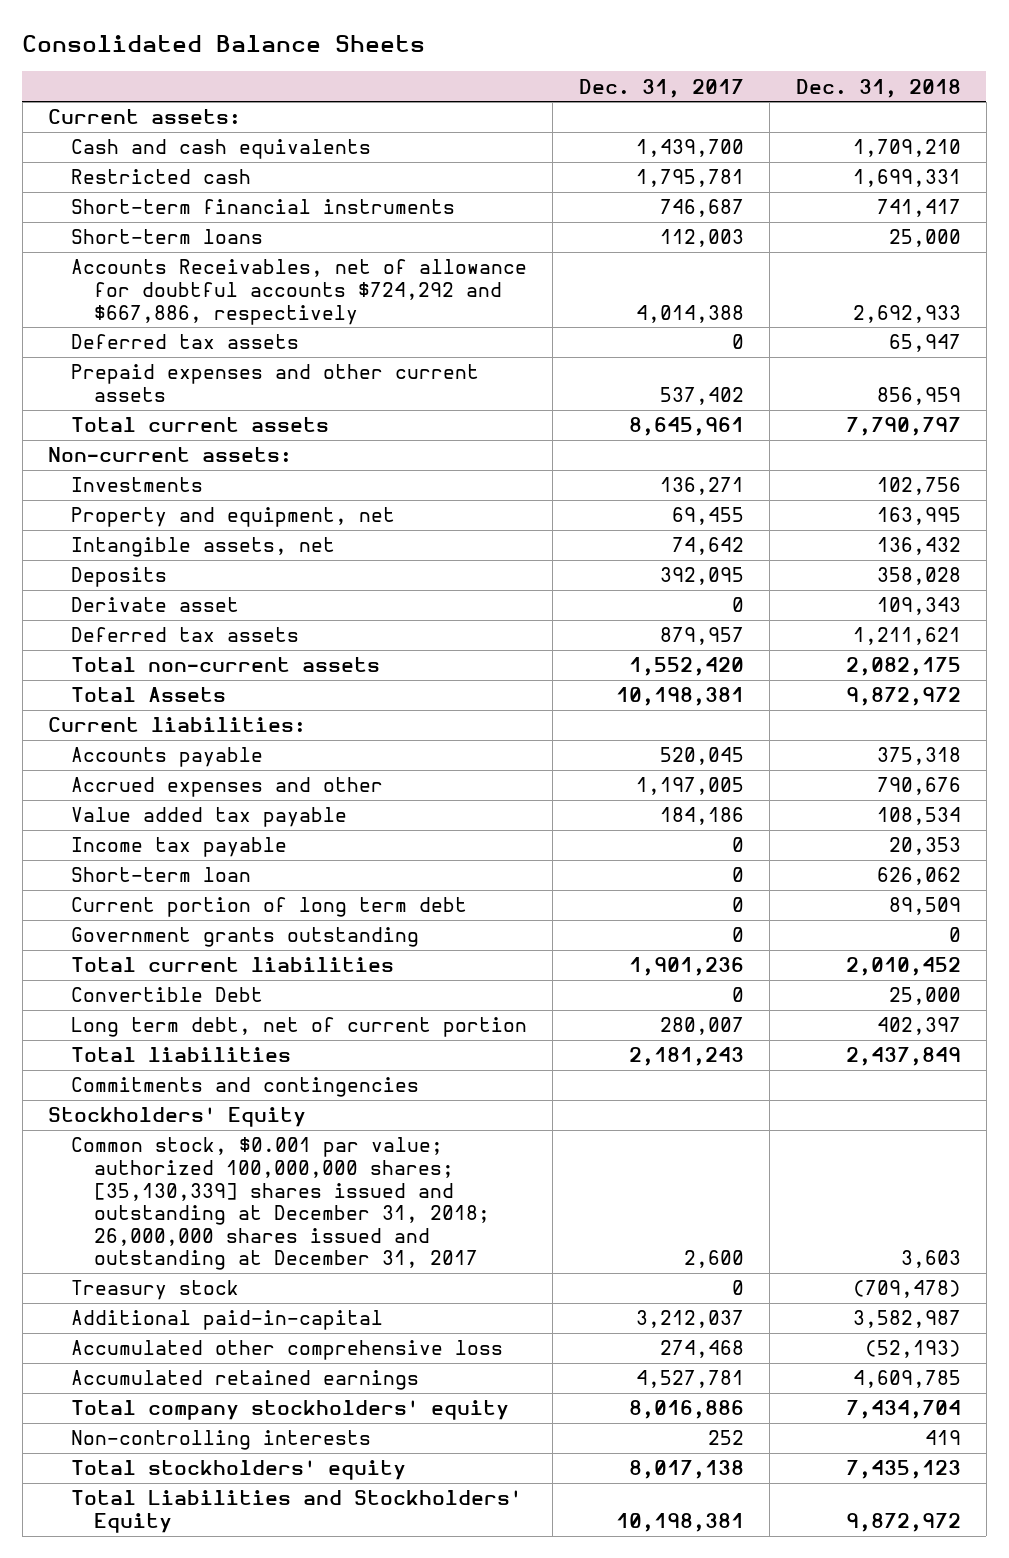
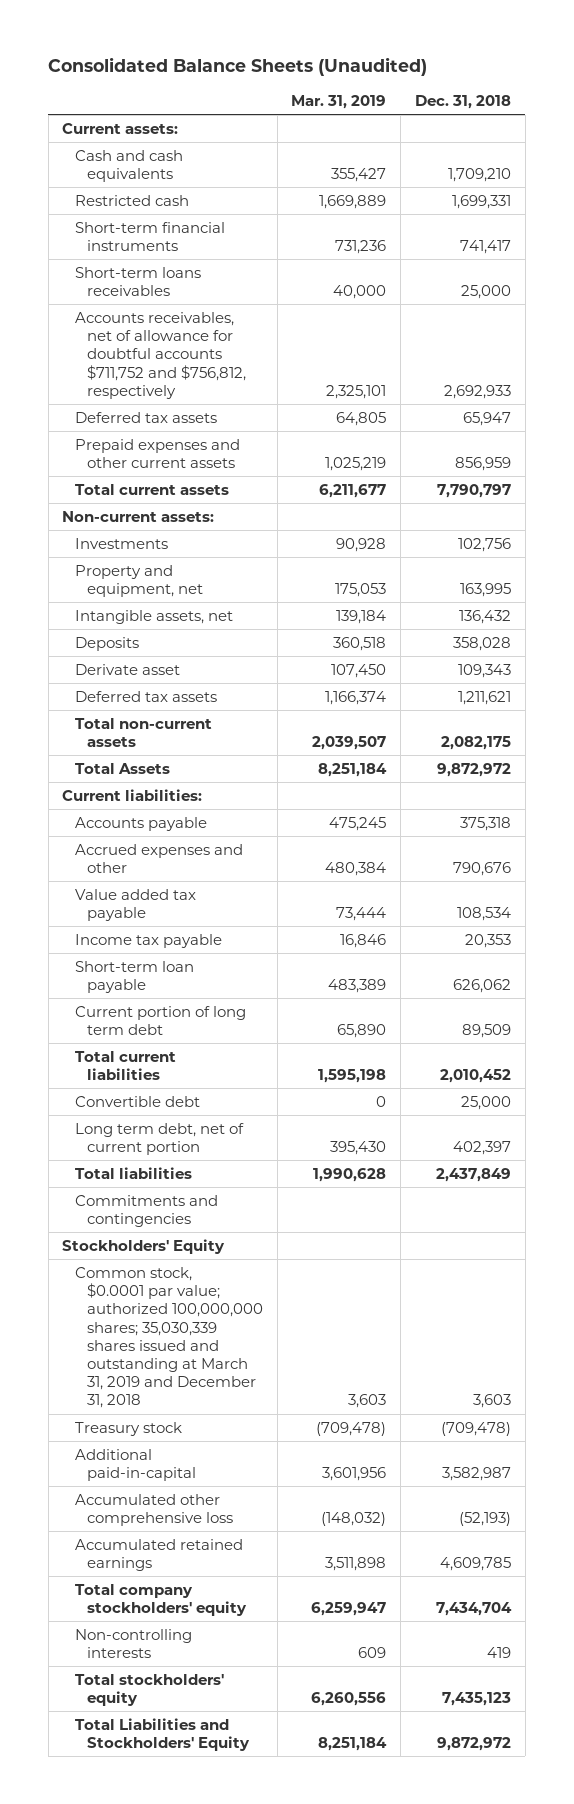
- Consolidated Balance Sheets
+ Consolidated Balance Sheets (Unaudited)
- | Dec. 31, 2017 | Dec. 31, 2018
+ | Mar. 31, 2019 | Dec. 31, 2018
- Short-term loans | 112,003 | 25,000
- Accounts Receivables, net of allowance for doubtful accounts $724,292 and $667,886, respectively | 4,014,388 | 2,692,933
+ Short-term loans receivables | 40,000 | 25,000
+ Accounts receivables, net of allowance for doubtful accounts $711,752 and $756,812, respectively | 2,325,101 | 2,692,933
- Short-term loan | 0 | 626,062
+ Short-term loan payable | 483,389 | 626,062
- Government grants outstanding | 0 | 0
- Convertible Debt | 0 | 25,000
+ Convertible debt | 0 | 25,000
- Common stock, $0.001 par value; authorized 100,000,000 shares; [35,130,339] shares issued and outstanding at December 31, 2018; 26,000,000 shares issued and outstanding at December 31, 2017 | 2,600 | 3,603
+ Common stock, $0.0001 par value; authorized 100,000,000 shares; 35,030,339 shares issued and outstanding at March 31, 2019 and December 31, 2018 | 3,603 | 3,603

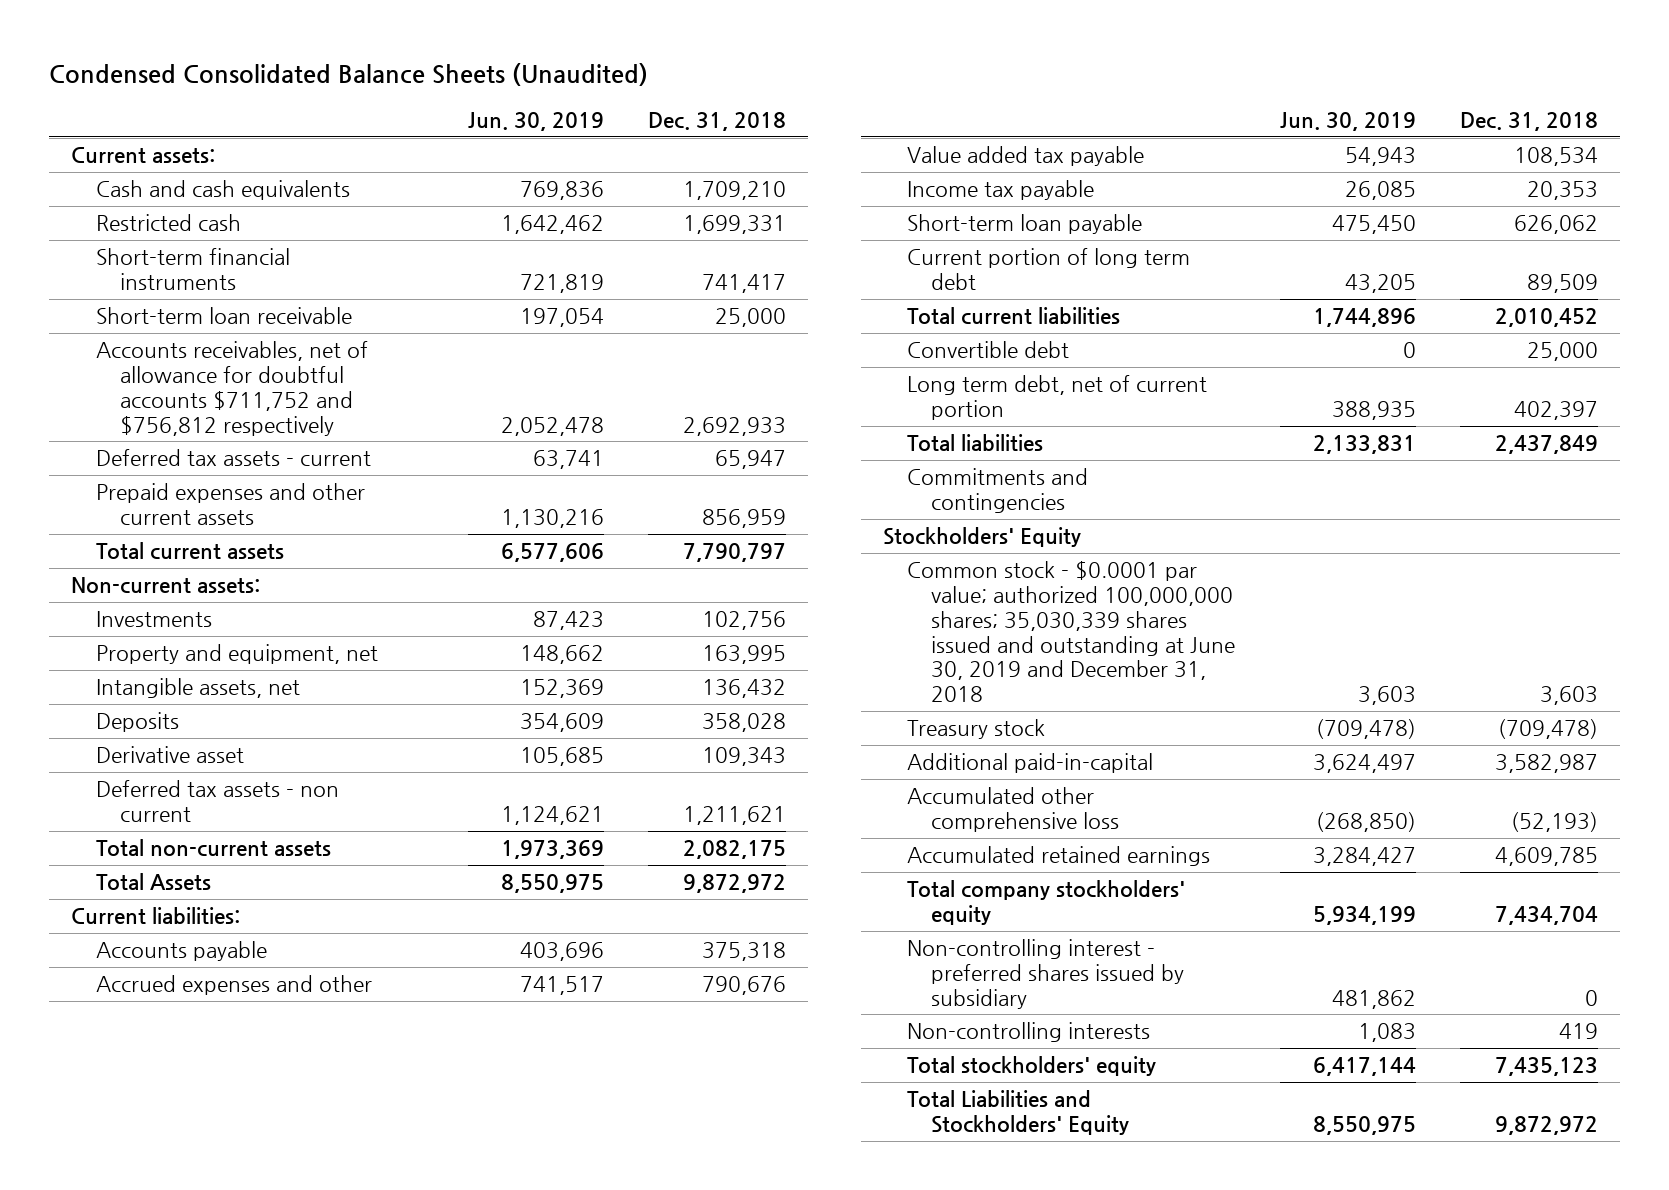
- Consolidated Balance Sheets (Unaudited)
+ Condensed Consolidated Balance Sheets (Unaudited)
- | Mar. 31, 2019 | Dec. 31, 2018
+ | Jun. 30, 2019 | Dec. 31, 2018
- Short-term loans receivables | 40,000 | 25,000
- Accounts receivables, net of allowance for doubtful accounts $711,752 and $756,812, respectively | 2,325,101 | 2,692,933
- Deferred tax assets | 64,805 | 65,947
+ Short-term loan receivable | 197,054 | 25,000
+ Accounts receivables, net of allowance for doubtful accounts $711,752 and $756,812 respectively | 2,052,478 | 2,692,933
+ Deferred tax assets - current | 63,741 | 65,947
- Derivate asset | 107,450 | 109,343
- Deferred tax assets | 1,166,374 | 1,211,621
+ Derivative asset | 105,685 | 109,343
+ Deferred tax assets - non current | 1,124,621 | 1,211,621
- Common stock, $0.0001 par value; authorized 100,000,000 shares; 35,030,339 shares issued and outstanding at March 31, 2019 and December 31, 2018 | 3,603 | 3,603
+ Common stock - $0.0001 par value; authorized 100,000,000 shares; 35,030,339 shares issued and outstanding at June 30, 2019 and December 31, 2018 | 3,603 | 3,603
+ Non-controlling interest - preferred shares issued by subsidiary | 481,862 | 0

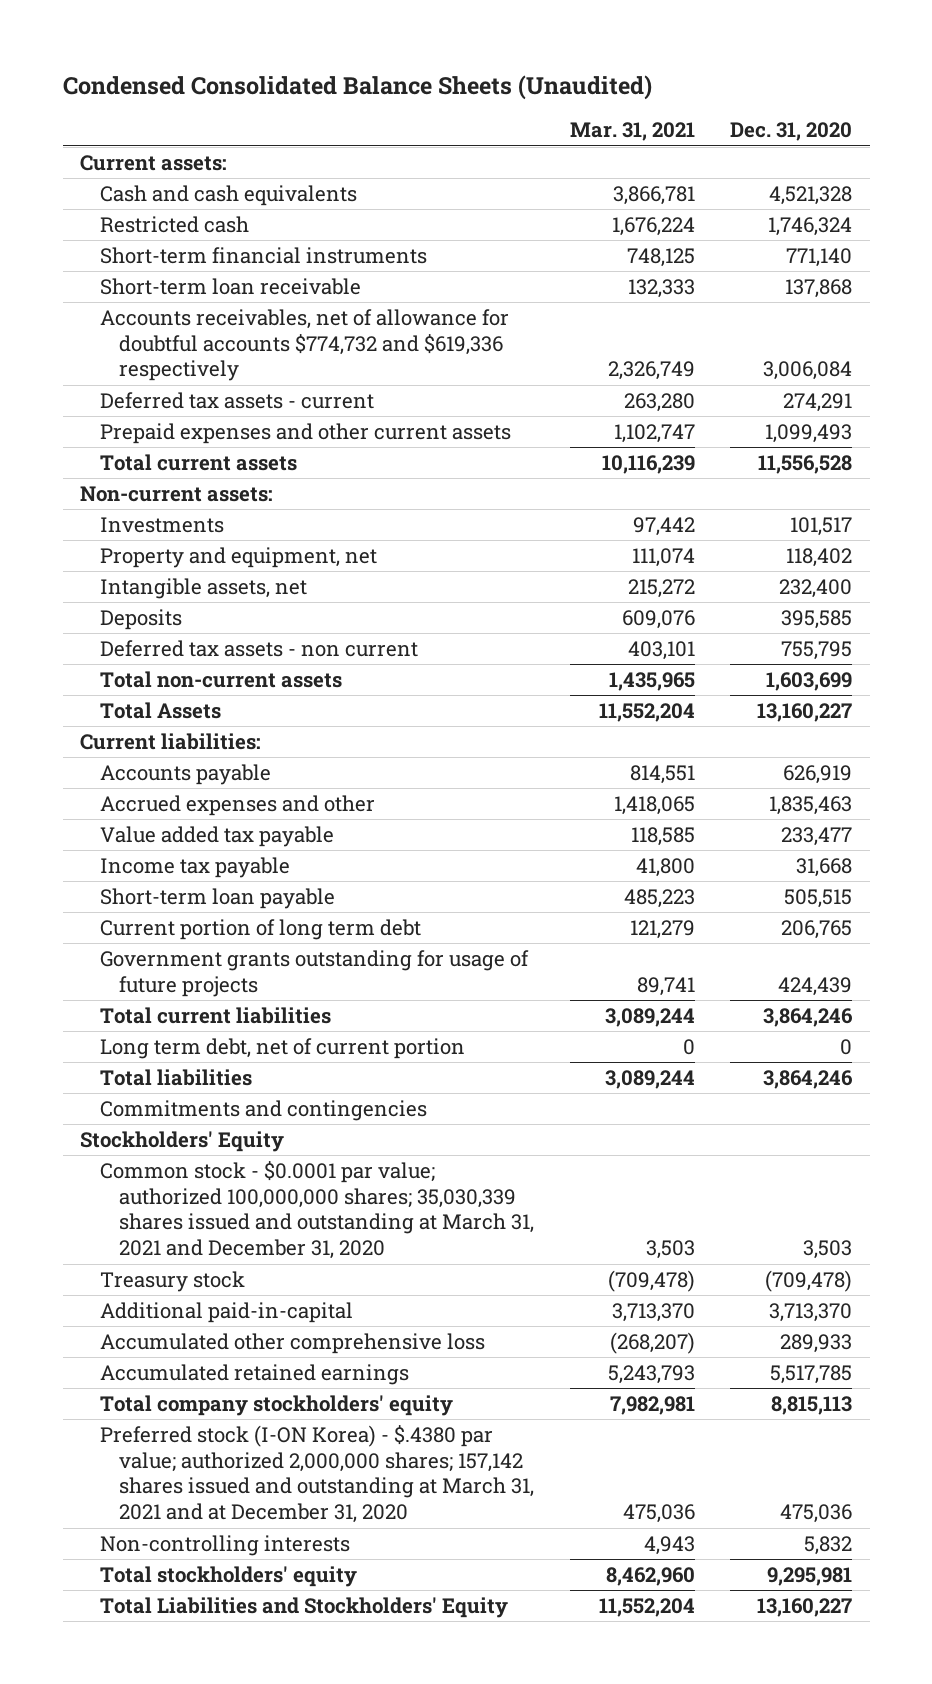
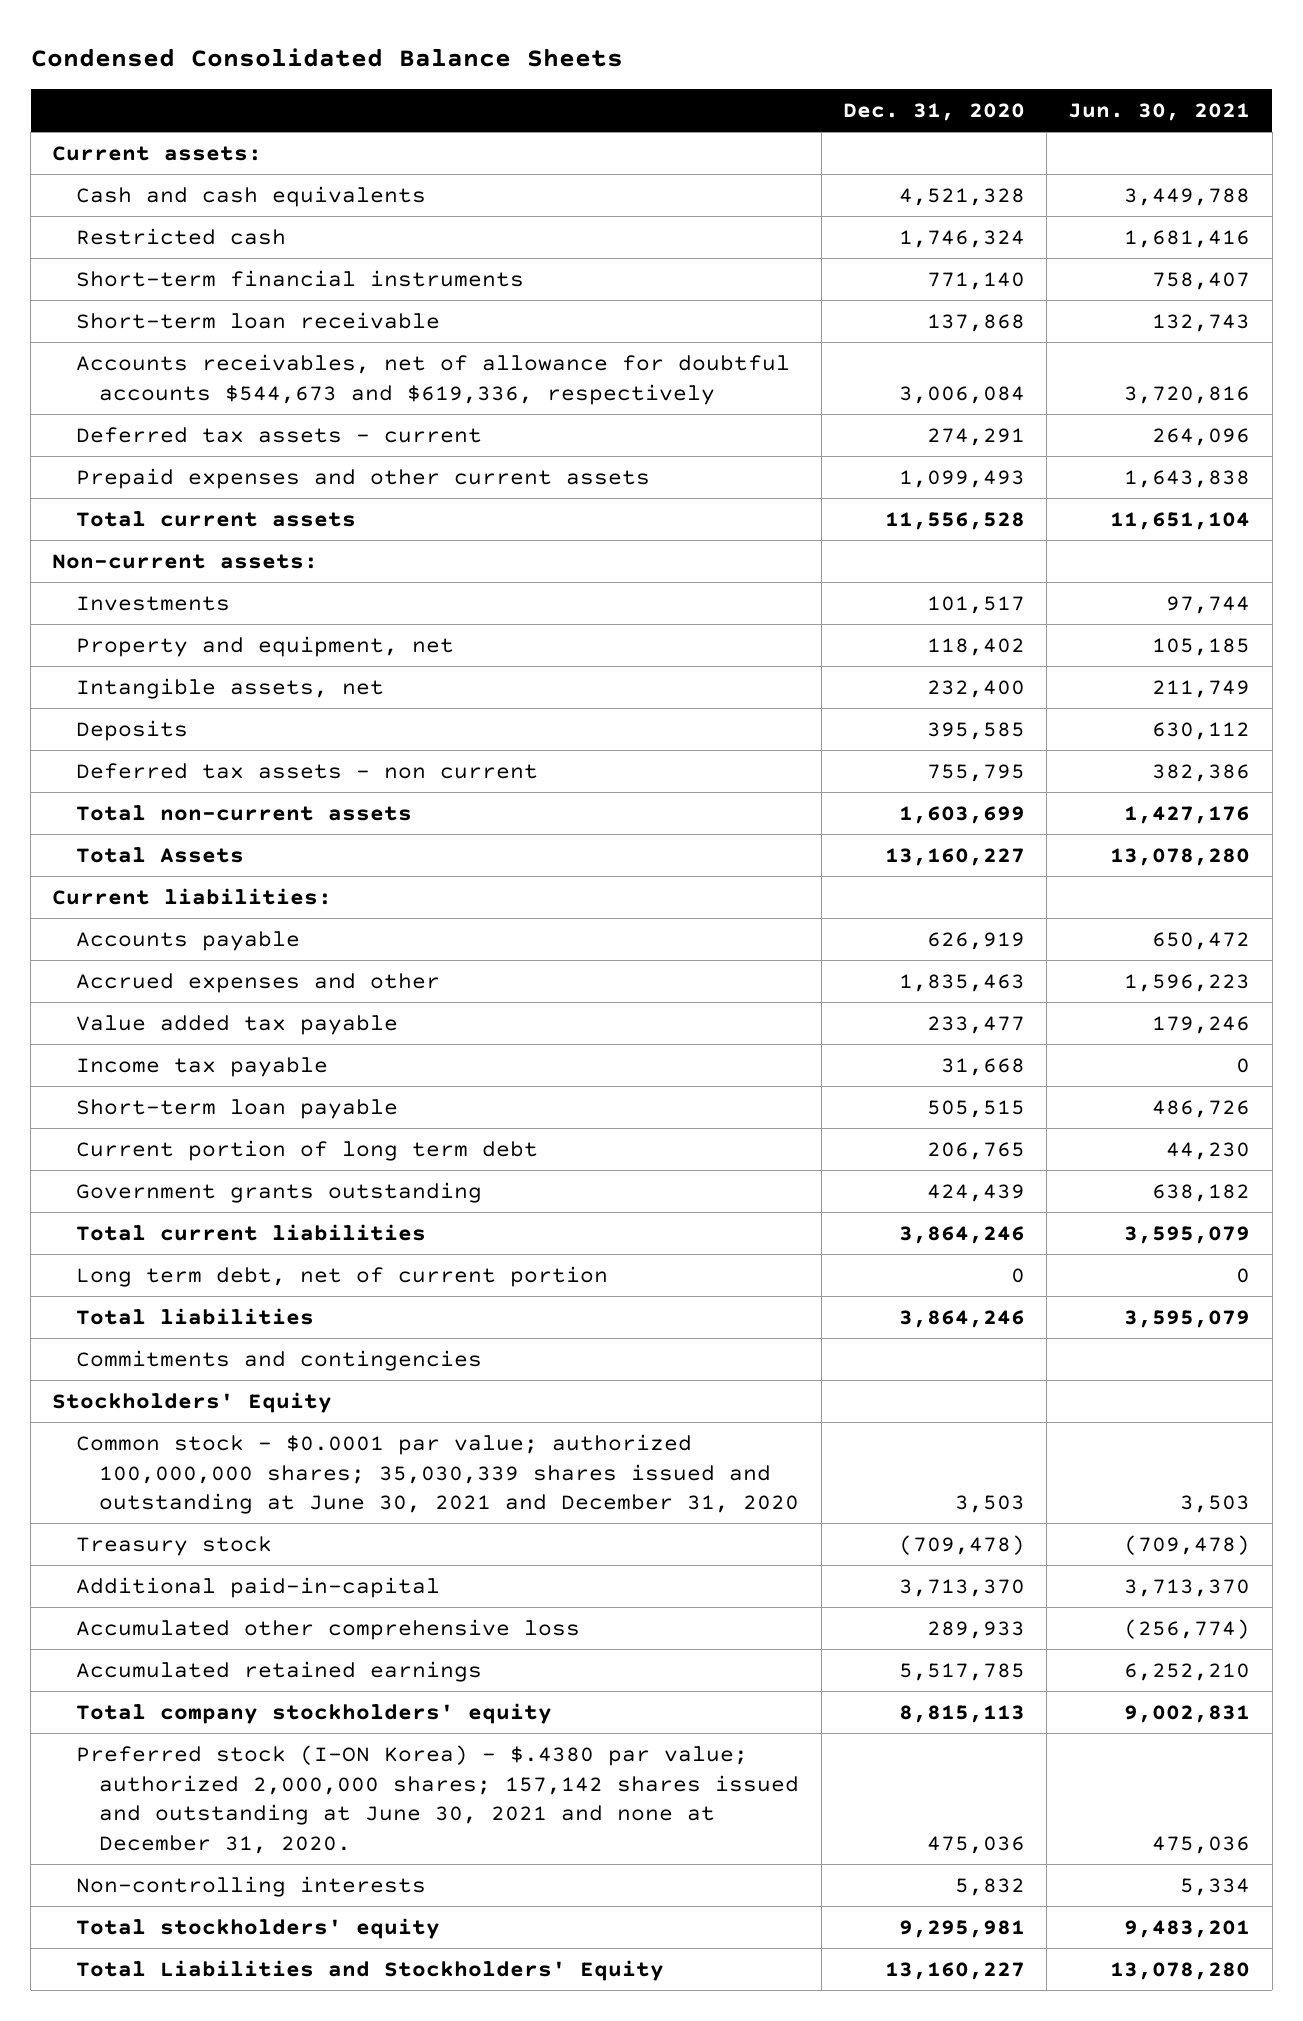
- Condensed Consolidated Balance Sheets (Unaudited)
+ Condensed Consolidated Balance Sheets
- | Mar. 31, 2021 | Dec. 31, 2020
+ | Dec. 31, 2020 | Jun. 30, 2021
- Accounts receivables, net of allowance for doubtful accounts $774,732 and $619,336 respectively | 2,326,749 | 3,006,084
+ Accounts receivables, net of allowance for doubtful accounts $544,673 and $619,336, respectively | 3,006,084 | 3,720,816
- Government grants outstanding for usage of future projects | 89,741 | 424,439
+ Government grants outstanding | 424,439 | 638,182
- Common stock - $0.0001 par value; authorized 100,000,000 shares; 35,030,339 shares issued and outstanding at March 31, 2021 and December 31, 2020 | 3,503 | 3,503
+ Common stock - $0.0001 par value; authorized 100,000,000 shares; 35,030,339 shares issued and outstanding at June 30, 2021 and December 31, 2020 | 3,503 | 3,503
- Preferred stock (I-ON Korea) - $.4380 par value; authorized 2,000,000 shares; 157,142 shares issued and outstanding at March 31, 2021 and at December 31, 2020 | 475,036 | 475,036
+ Preferred stock (I-ON Korea) - $.4380 par value; authorized 2,000,000 shares; 157,142 shares issued and outstanding at June 30, 2021 and none at December 31, 2020. | 475,036 | 475,036

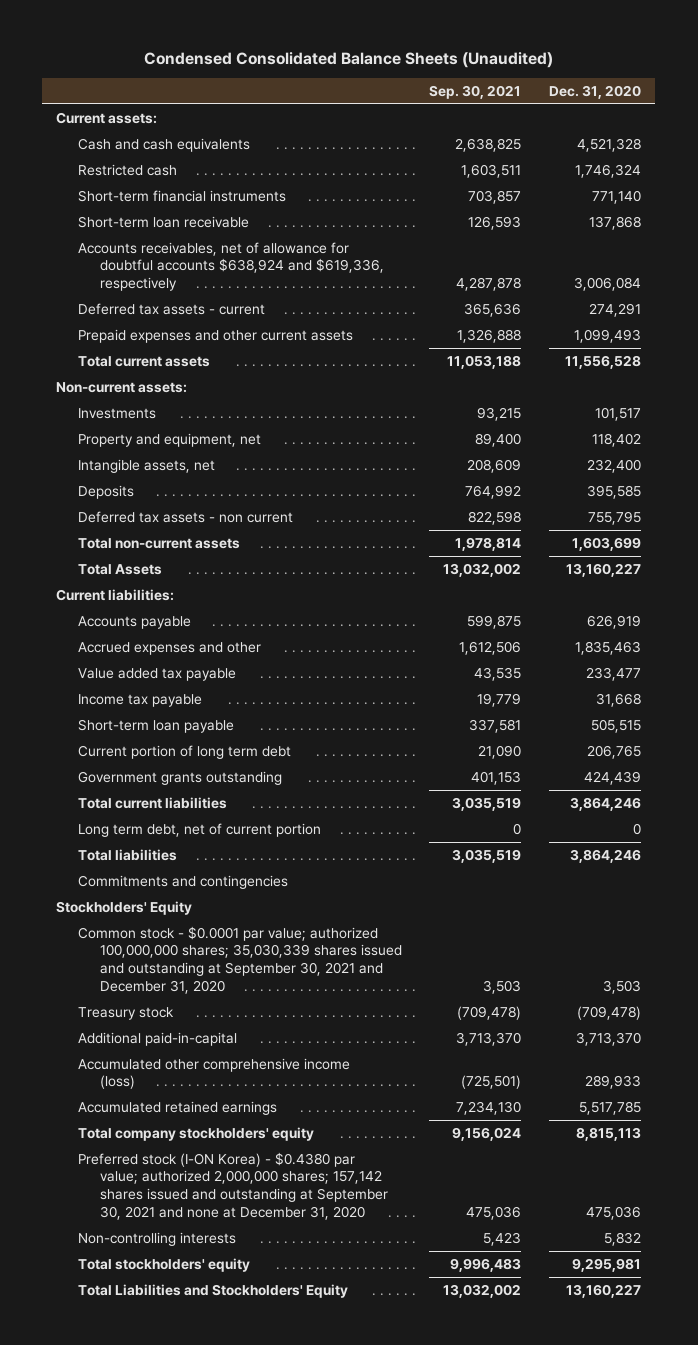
- Condensed Consolidated Balance Sheets
+ Condensed Consolidated Balance Sheets (Unaudited)
- | Dec. 31, 2020 | Jun. 30, 2021
+ | Sep. 30, 2021 | Dec. 31, 2020
- Accounts receivables, net of allowance for doubtful accounts $544,673 and $619,336, respectively | 3,006,084 | 3,720,816
+ Accounts receivables, net of allowance for doubtful accounts $638,924 and $619,336, respectively | 4,287,878 | 3,006,084
- Common stock - $0.0001 par value; authorized 100,000,000 shares; 35,030,339 shares issued and outstanding at June 30, 2021 and December 31, 2020 | 3,503 | 3,503
+ Common stock - $0.0001 par value; authorized 100,000,000 shares; 35,030,339 shares issued and outstanding at September 30, 2021 and December 31, 2020 | 3,503 | 3,503
- Accumulated other comprehensive loss | 289,933 | (256,774)
+ Accumulated other comprehensive income (loss) | (725,501) | 289,933
- Preferred stock (I-ON Korea) - $.4380 par value; authorized 2,000,000 shares; 157,142 shares issued and outstanding at June 30, 2021 and none at December 31, 2020. | 475,036 | 475,036
+ Preferred stock (I-ON Korea) - $0.4380 par value; authorized 2,000,000 shares; 157,142 shares issued and outstanding at September 30, 2021 and none at December 31, 2020 | 475,036 | 475,036

